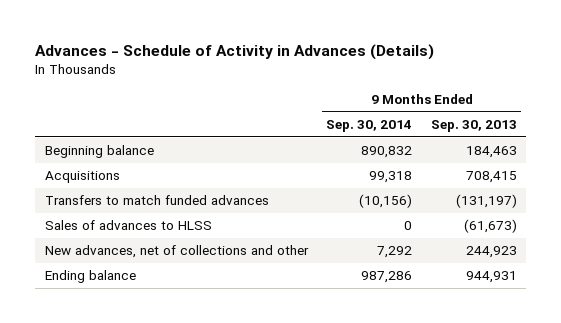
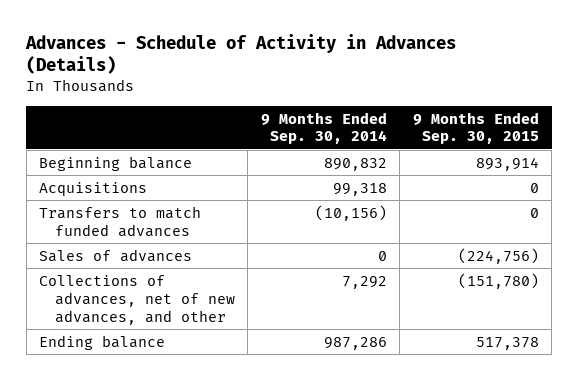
- | 9 Months Ended Sep. 30, 2014 | 9 Months Ended Sep. 30, 2013
+ | 9 Months Ended Sep. 30, 2014 | 9 Months Ended Sep. 30, 2015
- Sales of advances to HLSS | 0 | (61,673)
- New advances, net of collections and other | 7,292 | 244,923
+ Sales of advances | 0 | (224,756)
+ Collections of advances, net of new advances, and other | 7,292 | (151,780)

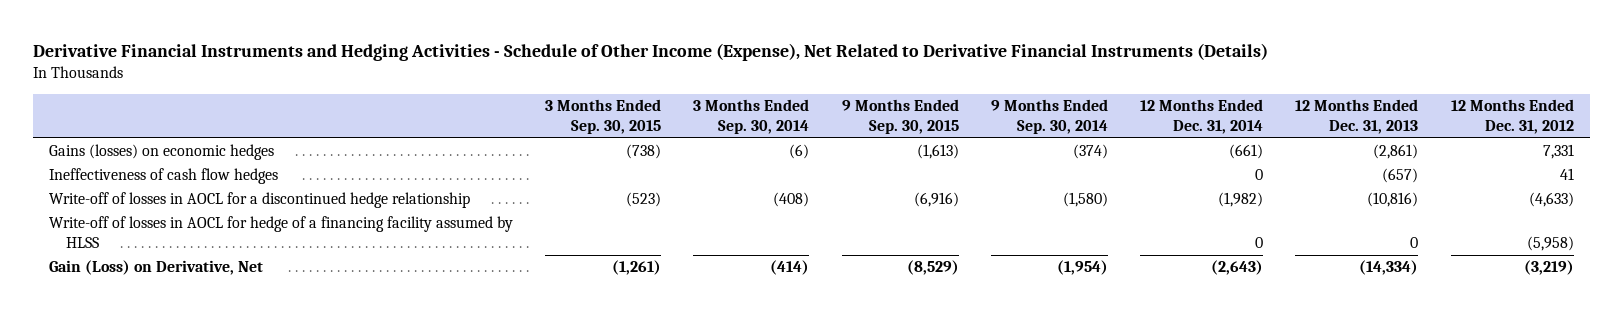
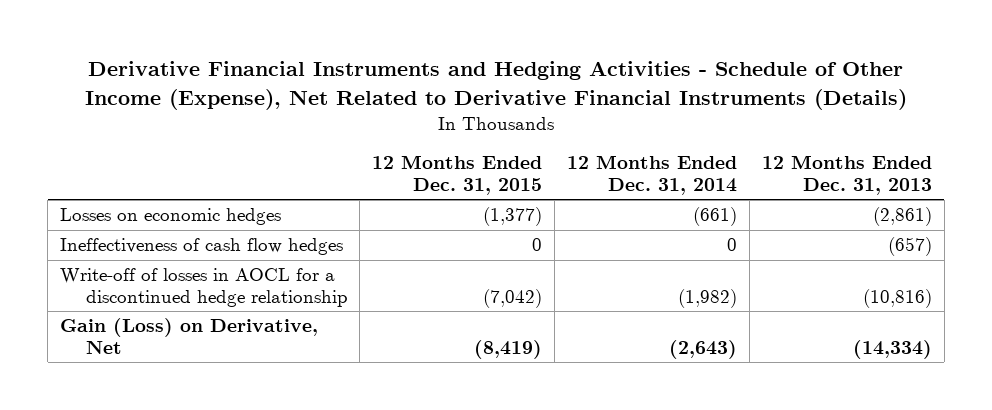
- | 3 Months Ended Sep. 30, 2015 | 3 Months Ended Sep. 30, 2014 | 9 Months Ended Sep. 30, 2015 | 9 Months Ended Sep. 30, 2014 | 12 Months Ended Dec. 31, 2014 | 12 Months Ended Dec. 31, 2013 | 12 Months Ended Dec. 31, 2012
+ | 12 Months Ended Dec. 31, 2015 | 12 Months Ended Dec. 31, 2014 | 12 Months Ended Dec. 31, 2013
- Gains (losses) on economic hedges | (738) | (6) | (1,613) | (374) | (661) | (2,861) | 7,331
+ Losses on economic hedges | (1,377) | (661) | (2,861)
- Write-off of losses in AOCL for hedge of a financing facility assumed by HLSS | | | | | 0 | 0 | (5,958)

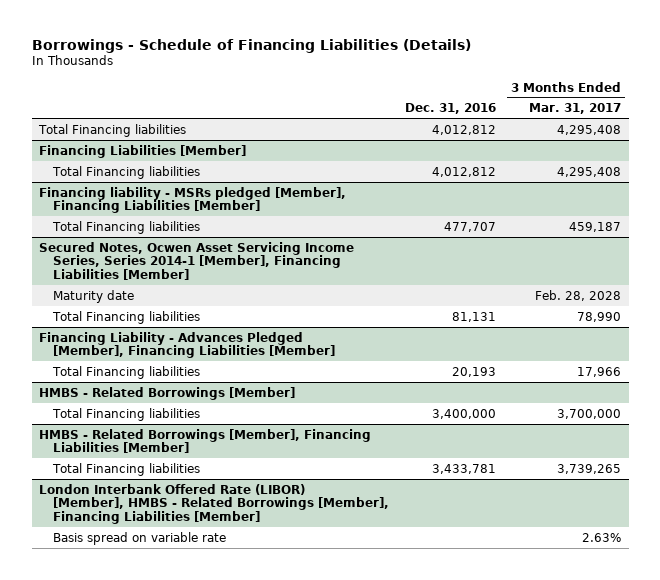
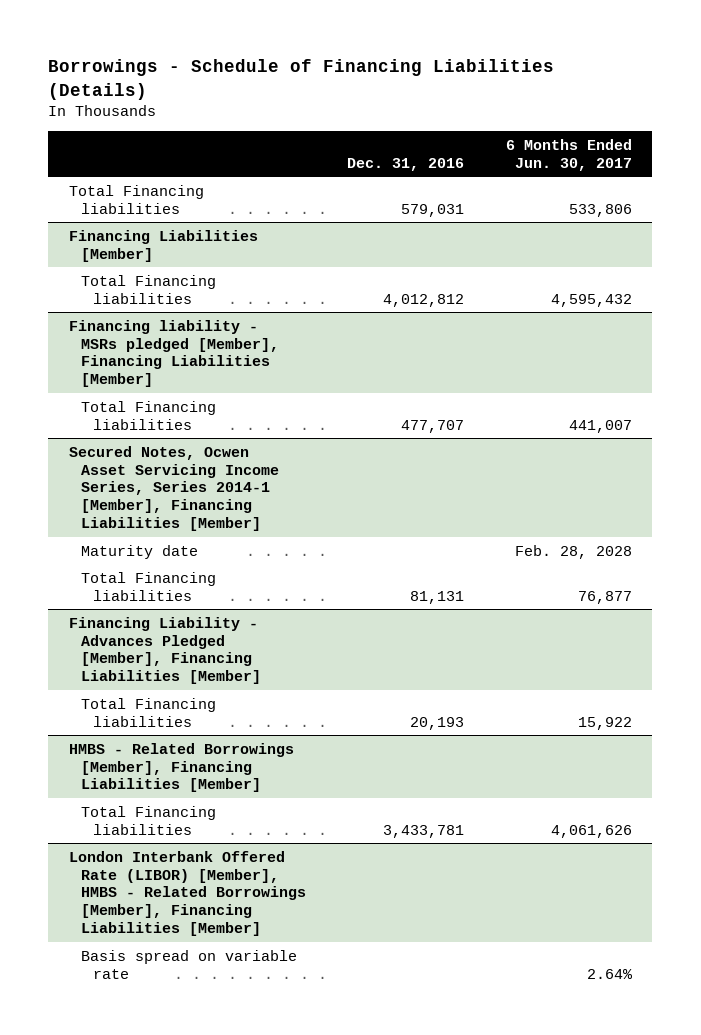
- | Dec. 31, 2016 | 3 Months Ended Mar. 31, 2017
+ | Dec. 31, 2016 | 6 Months Ended Jun. 30, 2017
- Total Financing liabilities | 4,012,812 | 4,295,408
+ Total Financing liabilities | 579,031 | 533,806
- HMBS - Related Borrowings [Member]
- Total Financing liabilities | 3,400,000 | 3,700,000

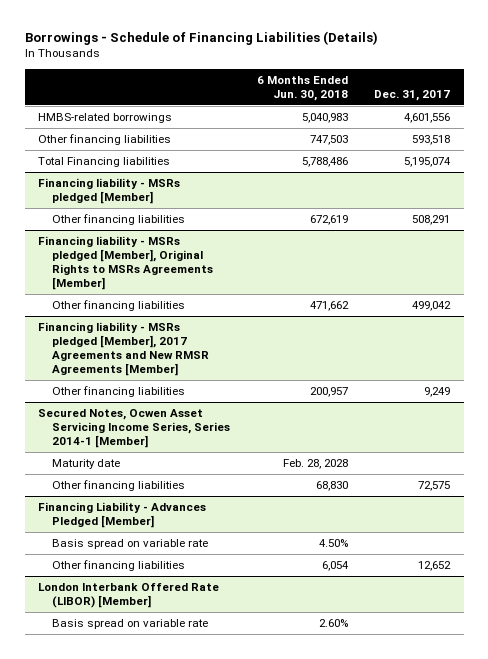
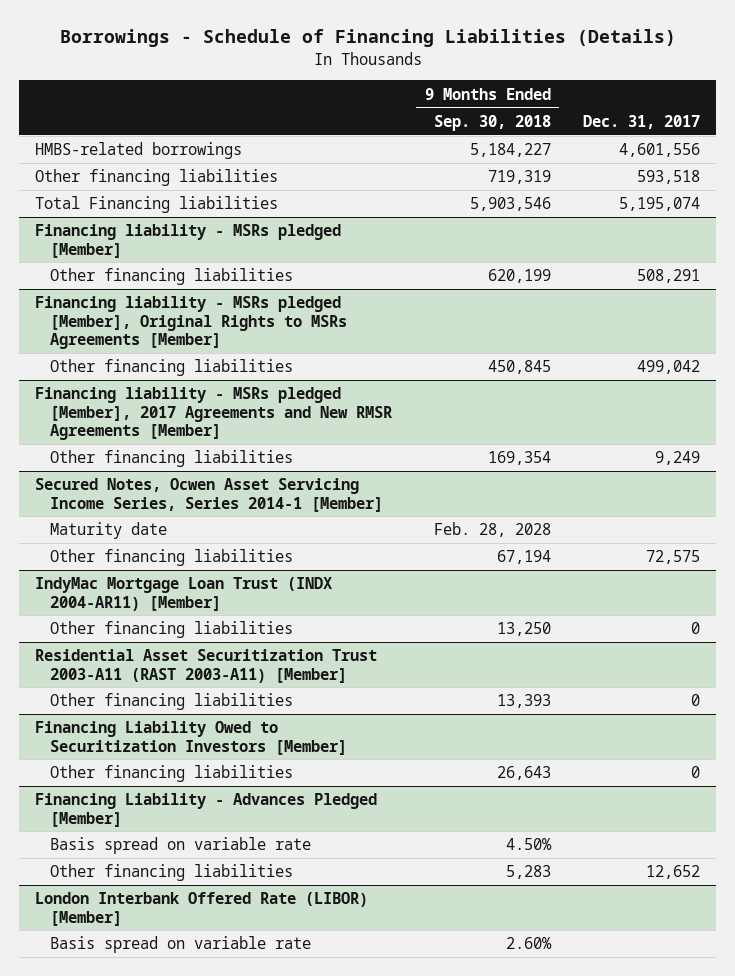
- | 6 Months Ended Jun. 30, 2018 | Dec. 31, 2017
+ | 9 Months Ended Sep. 30, 2018 | Dec. 31, 2017
+ IndyMac Mortgage Loan Trust (INDX 2004-AR11) [Member]
+ Other financing liabilities | 13,250 | 0
+ Residential Asset Securitization Trust 2003-A11 (RAST 2003-A11) [Member]
+ Other financing liabilities | 13,393 | 0
+ Financing Liability Owed to Securitization Investors [Member]
+ Other financing liabilities | 26,643 | 0

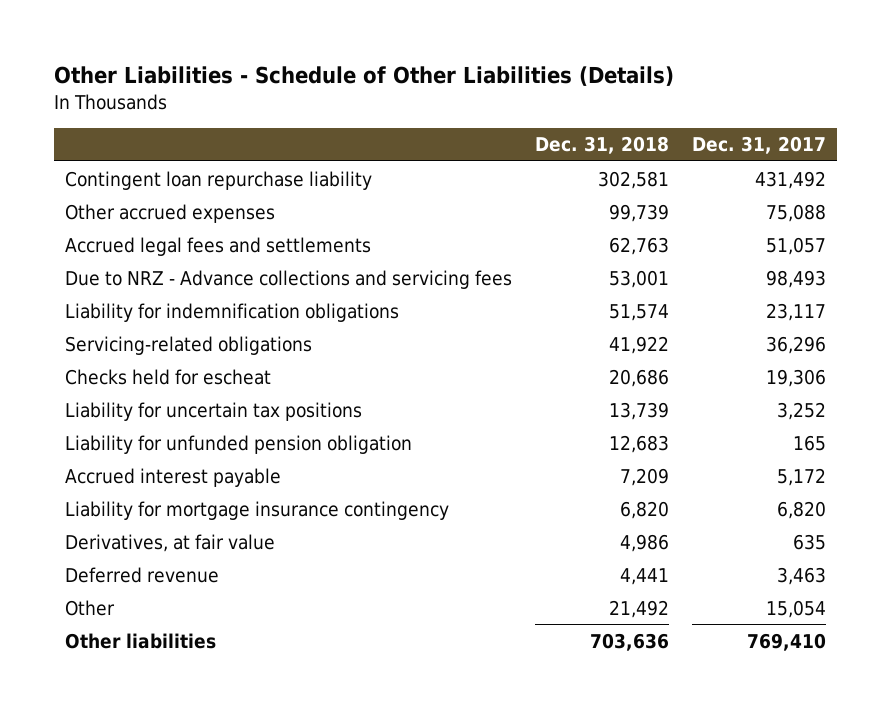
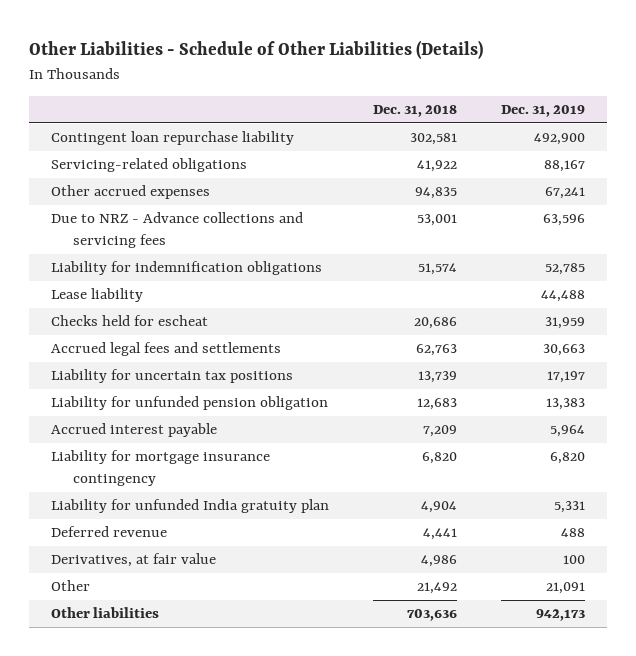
- | Dec. 31, 2018 | Dec. 31, 2017
+ | Dec. 31, 2018 | Dec. 31, 2019
- Other accrued expenses | 99,739 | 75,088
moved up: Servicing-related obligations | 41,922 | 88,167
+ Other accrued expenses | 94,835 | 67,241
+ Lease liability | | 44,488
moved down: Accrued legal fees and settlements | 62,763 | 30,663
+ Liability for unfunded India gratuity plan | 4,904 | 5,331
moved down: Derivatives, at fair value | 4,986 | 100

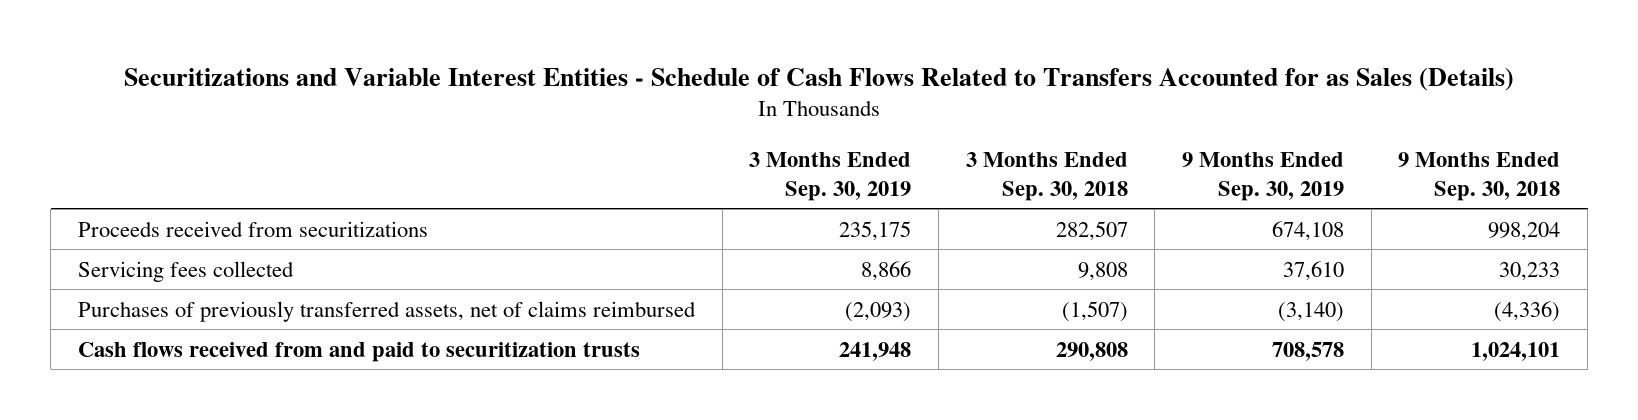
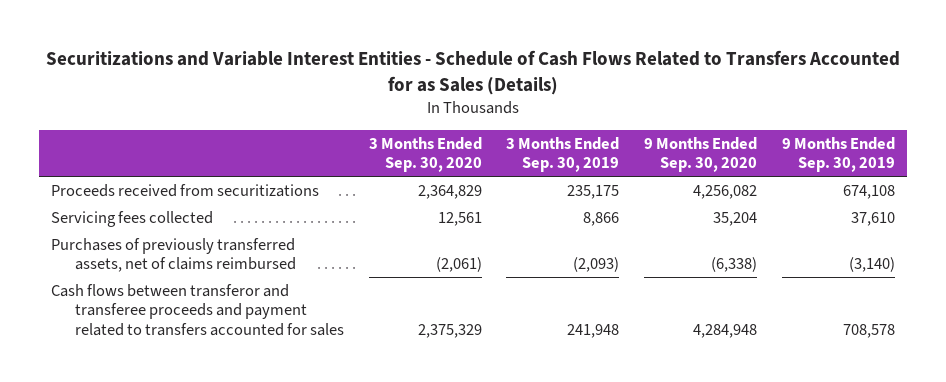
- | 3 Months Ended Sep. 30, 2019 | 3 Months Ended Sep. 30, 2018 | 9 Months Ended Sep. 30, 2019 | 9 Months Ended Sep. 30, 2018
+ | 3 Months Ended Sep. 30, 2020 | 3 Months Ended Sep. 30, 2019 | 9 Months Ended Sep. 30, 2020 | 9 Months Ended Sep. 30, 2019
- Cash flows received from and paid to securitization trusts | 241,948 | 290,808 | 708,578 | 1,024,101
+ Cash flows between transferor and transferee proceeds and payment related to transfers accounted for sales | 2,375,329 | 241,948 | 4,284,948 | 708,578

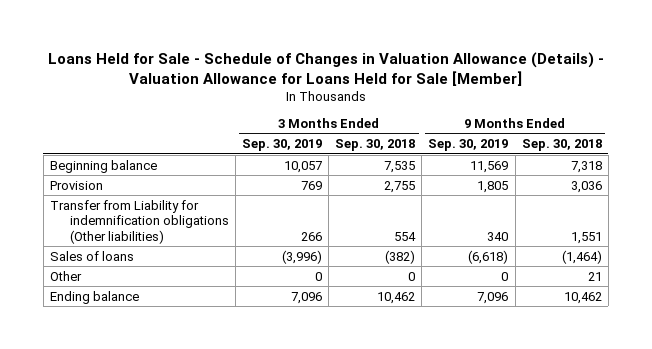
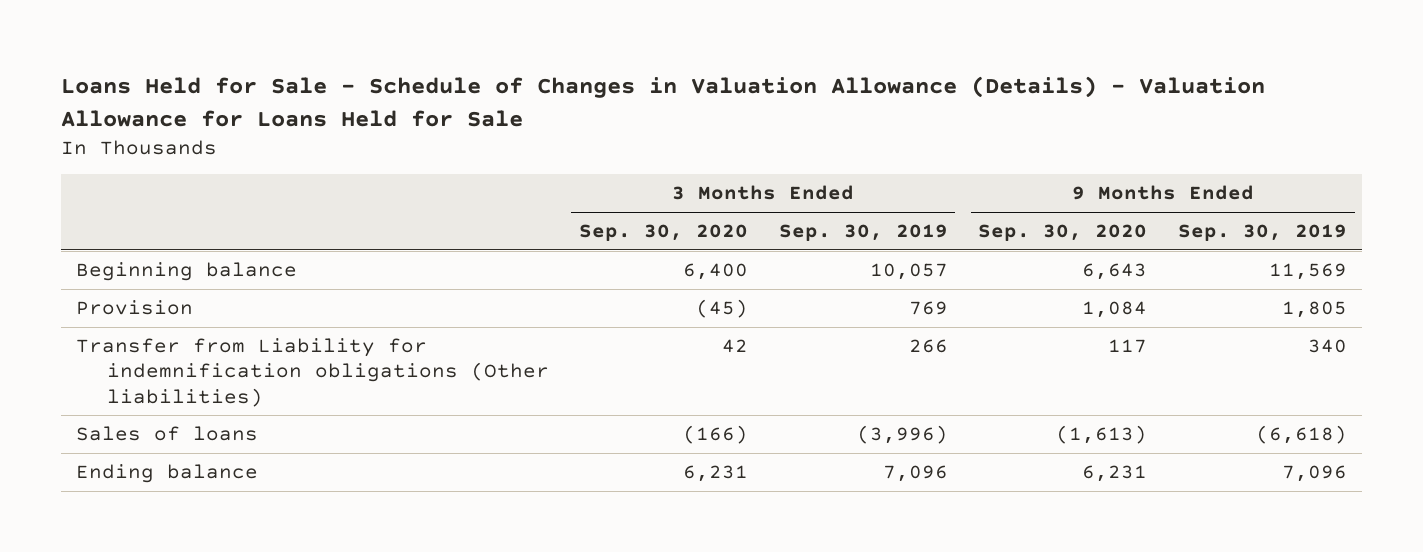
- Loans Held for Sale - Schedule of Changes in Valuation Allowance (Details) - Valuation Allowance for Loans Held for Sale [Member]
+ Loans Held for Sale - Schedule of Changes in Valuation Allowance (Details) - Valuation Allowance for Loans Held for Sale
- | 3 Months Ended Sep. 30, 2019 | 3 Months Ended Sep. 30, 2018 | 9 Months Ended Sep. 30, 2019 | 9 Months Ended Sep. 30, 2018
+ | 3 Months Ended Sep. 30, 2020 | 3 Months Ended Sep. 30, 2019 | 9 Months Ended Sep. 30, 2020 | 9 Months Ended Sep. 30, 2019
- Other | 0 | 0 | 0 | 21

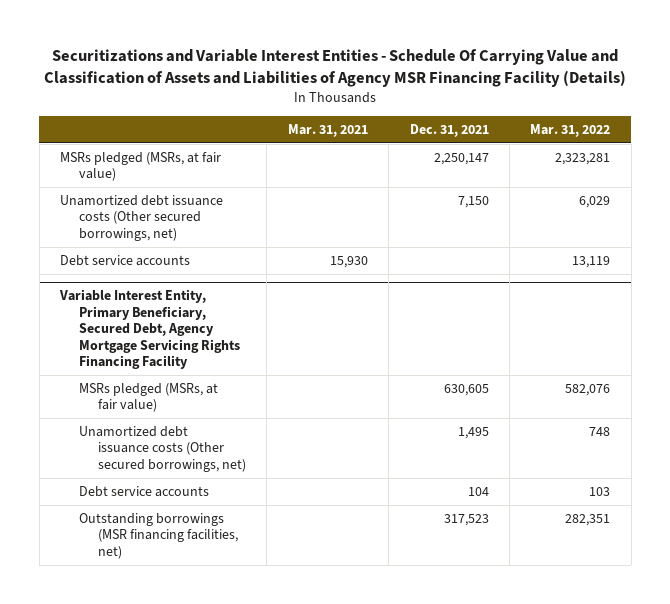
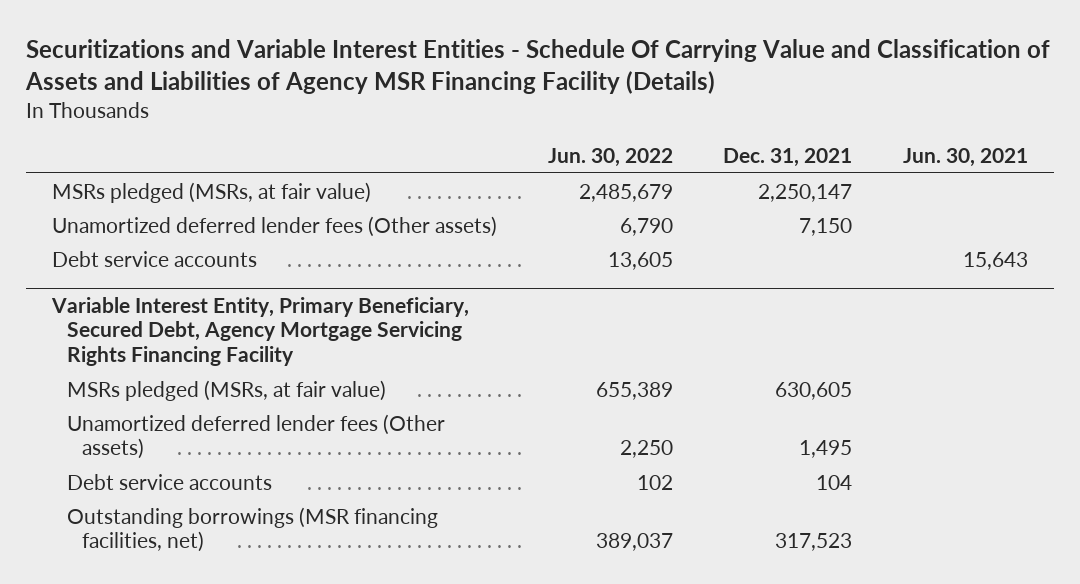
- | Mar. 31, 2021 | Dec. 31, 2021 | Mar. 31, 2022
+ | Jun. 30, 2022 | Dec. 31, 2021 | Jun. 30, 2021
- Unamortized debt issuance costs (Other secured borrowings, net) | | 7,150 | 6,029
+ Unamortized deferred lender fees (Other assets) | 6,790 | 7,150 |
@ Variable Interest Entity, Primary Beneficiary, Secured Debt, Agency Mortgage Servicing Rights Financing Facility
- Unamortized debt issuance costs (Other secured borrowings, net) | | 1,495 | 748
+ Unamortized deferred lender fees (Other assets) | 2,250 | 1,495 |

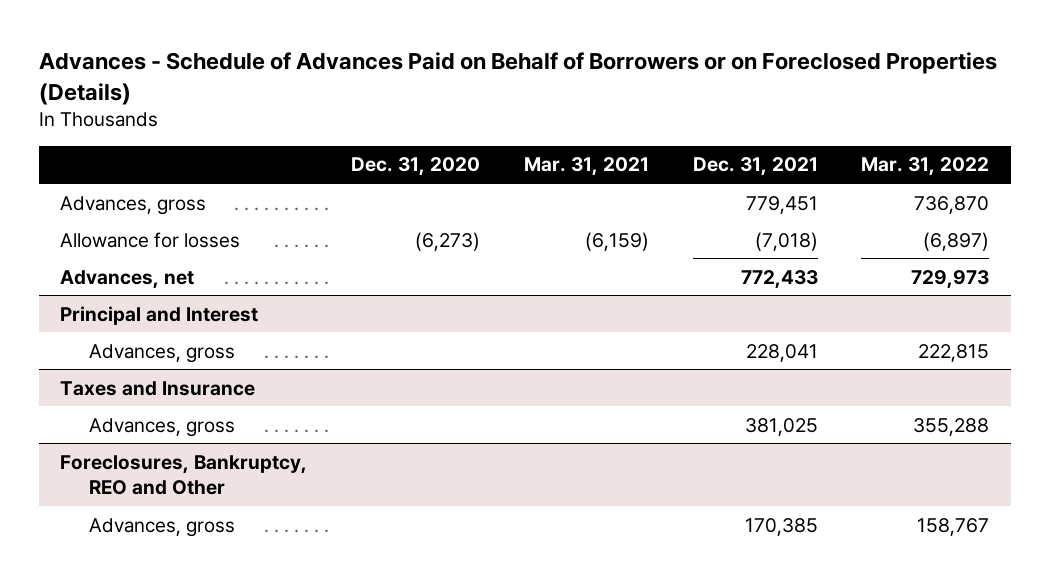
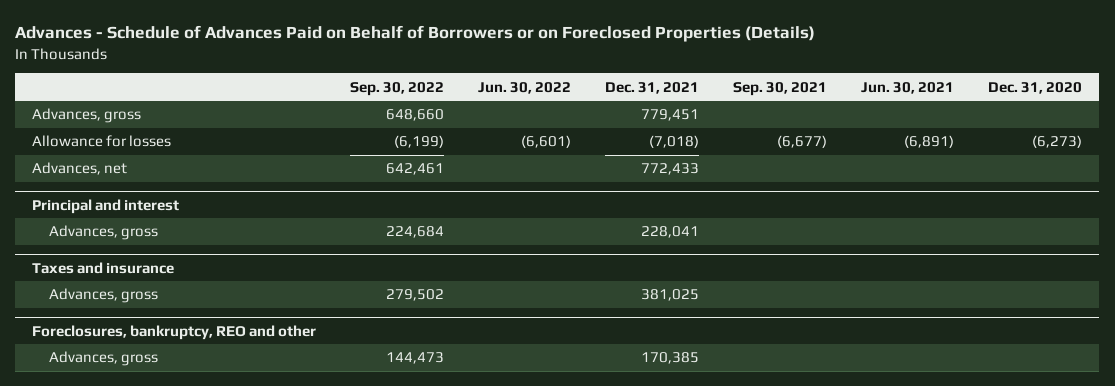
- | Dec. 31, 2020 | Mar. 31, 2021 | Dec. 31, 2021 | Mar. 31, 2022
+ | Sep. 30, 2022 | Jun. 30, 2022 | Dec. 31, 2021 | Sep. 30, 2021 | Jun. 30, 2021 | Dec. 31, 2020
- Principal and Interest
+ Principal and interest
- Taxes and Insurance
+ Taxes and insurance
- Foreclosures, Bankruptcy, REO and Other
+ Foreclosures, bankruptcy, REO and other

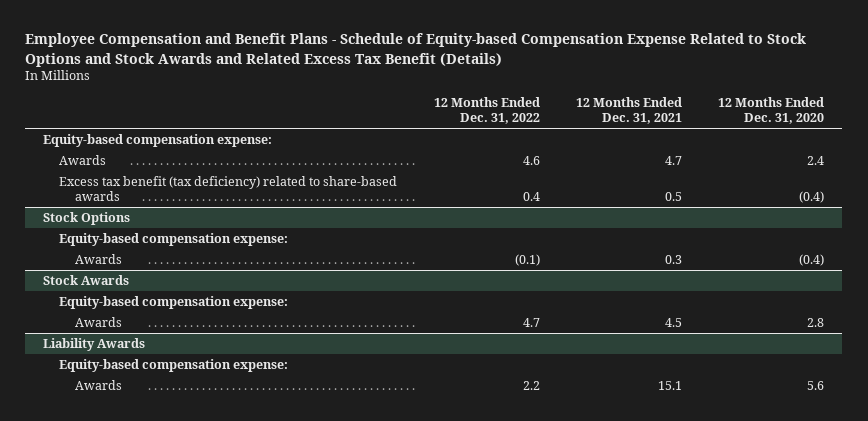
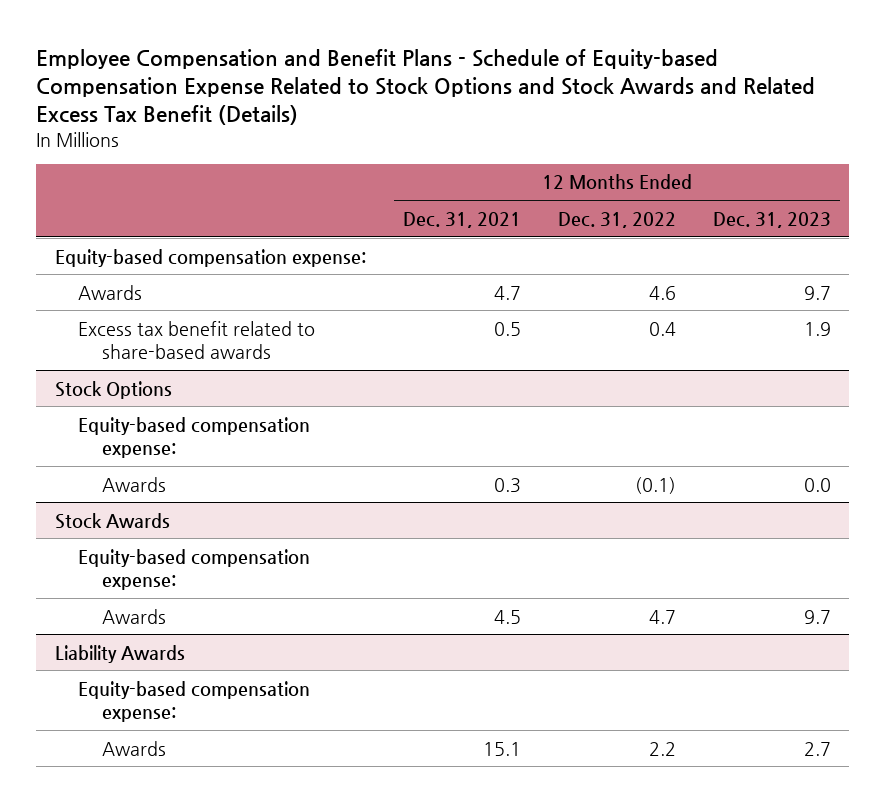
- | 12 Months Ended Dec. 31, 2022 | 12 Months Ended Dec. 31, 2021 | 12 Months Ended Dec. 31, 2020
+ | 12 Months Ended Dec. 31, 2021 | 12 Months Ended Dec. 31, 2022 | 12 Months Ended Dec. 31, 2023
- Excess tax benefit (tax deficiency) related to share-based awards | 0.4 | 0.5 | (0.4)
+ Excess tax benefit related to share-based awards | 0.5 | 0.4 | 1.9

